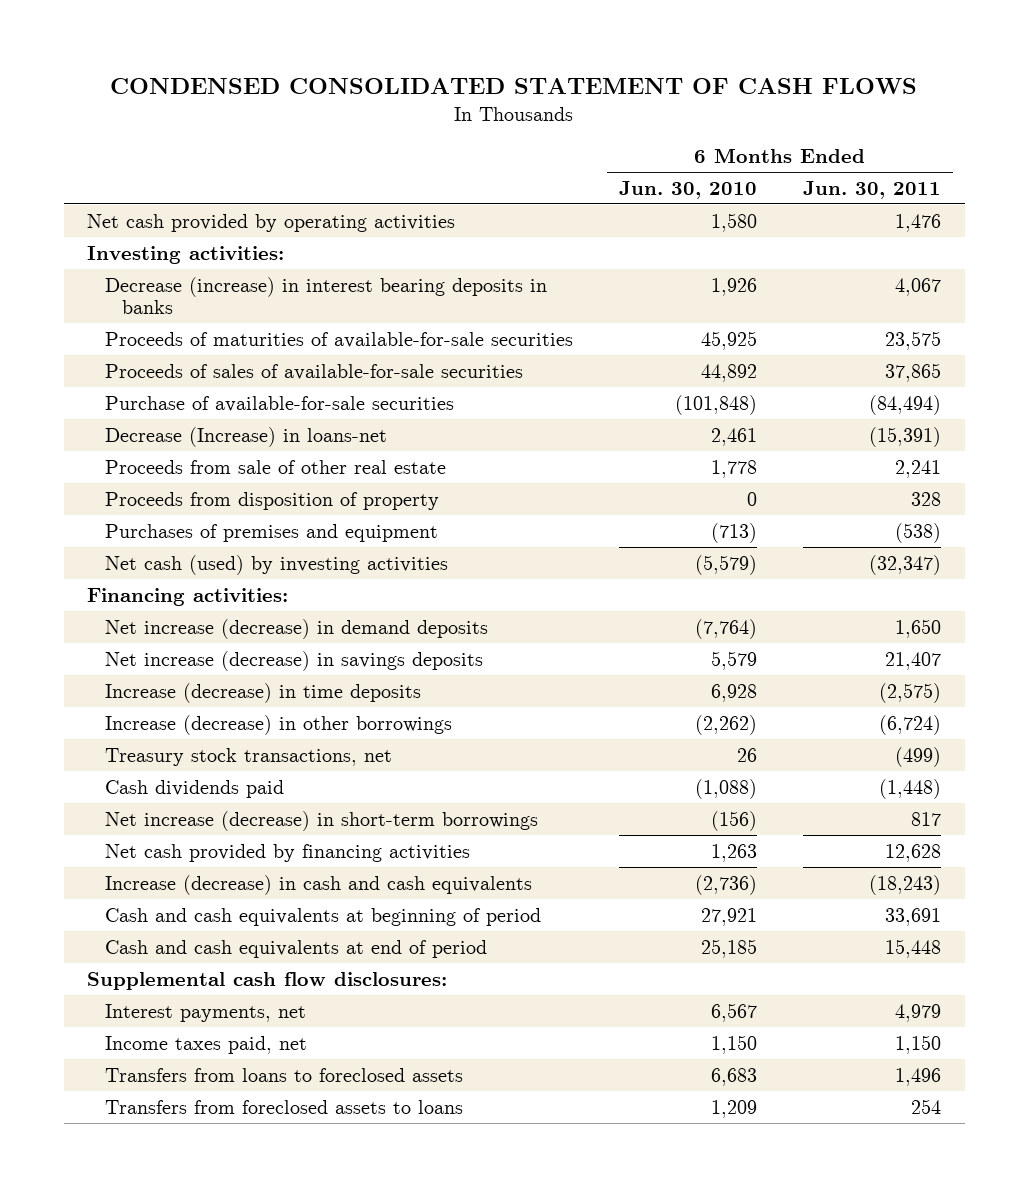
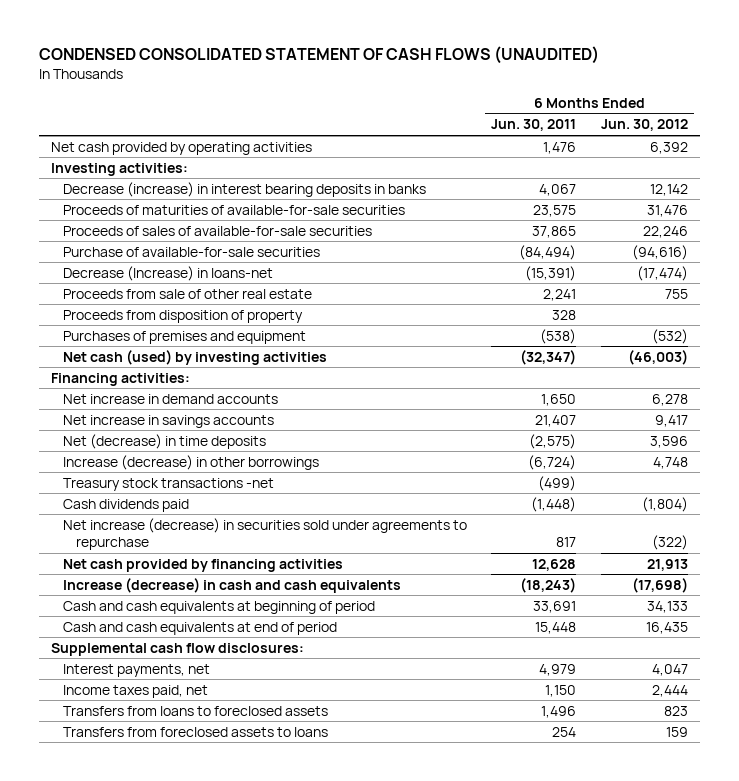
- CONDENSED CONSOLIDATED STATEMENT OF CASH FLOWS
+ CONDENSED CONSOLIDATED STATEMENT OF CASH FLOWS (UNAUDITED)
- | 6 Months Ended Jun. 30, 2010 | 6 Months Ended Jun. 30, 2011
+ | 6 Months Ended Jun. 30, 2011 | 6 Months Ended Jun. 30, 2012
- Net increase (decrease) in demand deposits | (7,764) | 1,650
- Net increase (decrease) in savings deposits | 5,579 | 21,407
- Increase (decrease) in time deposits | 6,928 | (2,575)
+ Net increase in demand accounts | 1,650 | 6,278
+ Net increase in savings accounts | 21,407 | 9,417
+ Net (decrease) in time deposits | (2,575) | 3,596
- Treasury stock transactions, net | 26 | (499)
+ Treasury stock transactions -net | (499) |
- Net increase (decrease) in short-term borrowings | (156) | 817
+ Net increase (decrease) in securities sold under agreements to repurchase | 817 | (322)

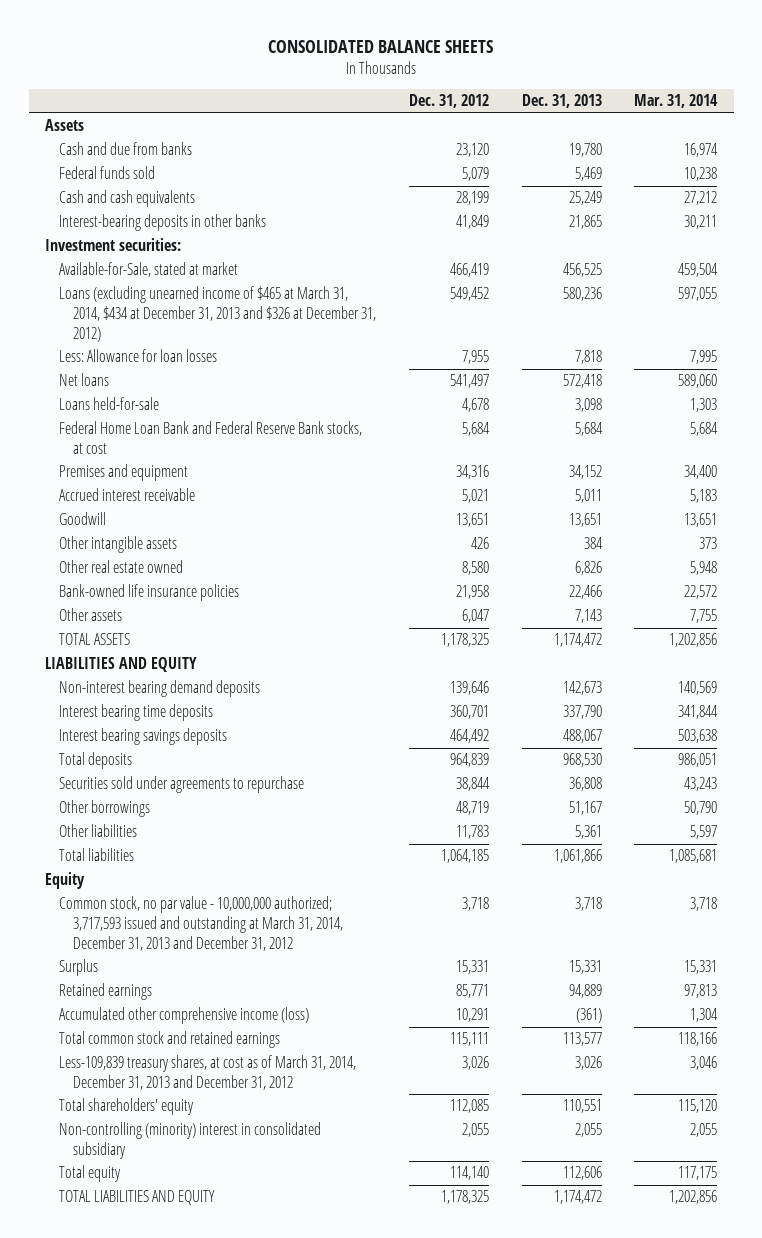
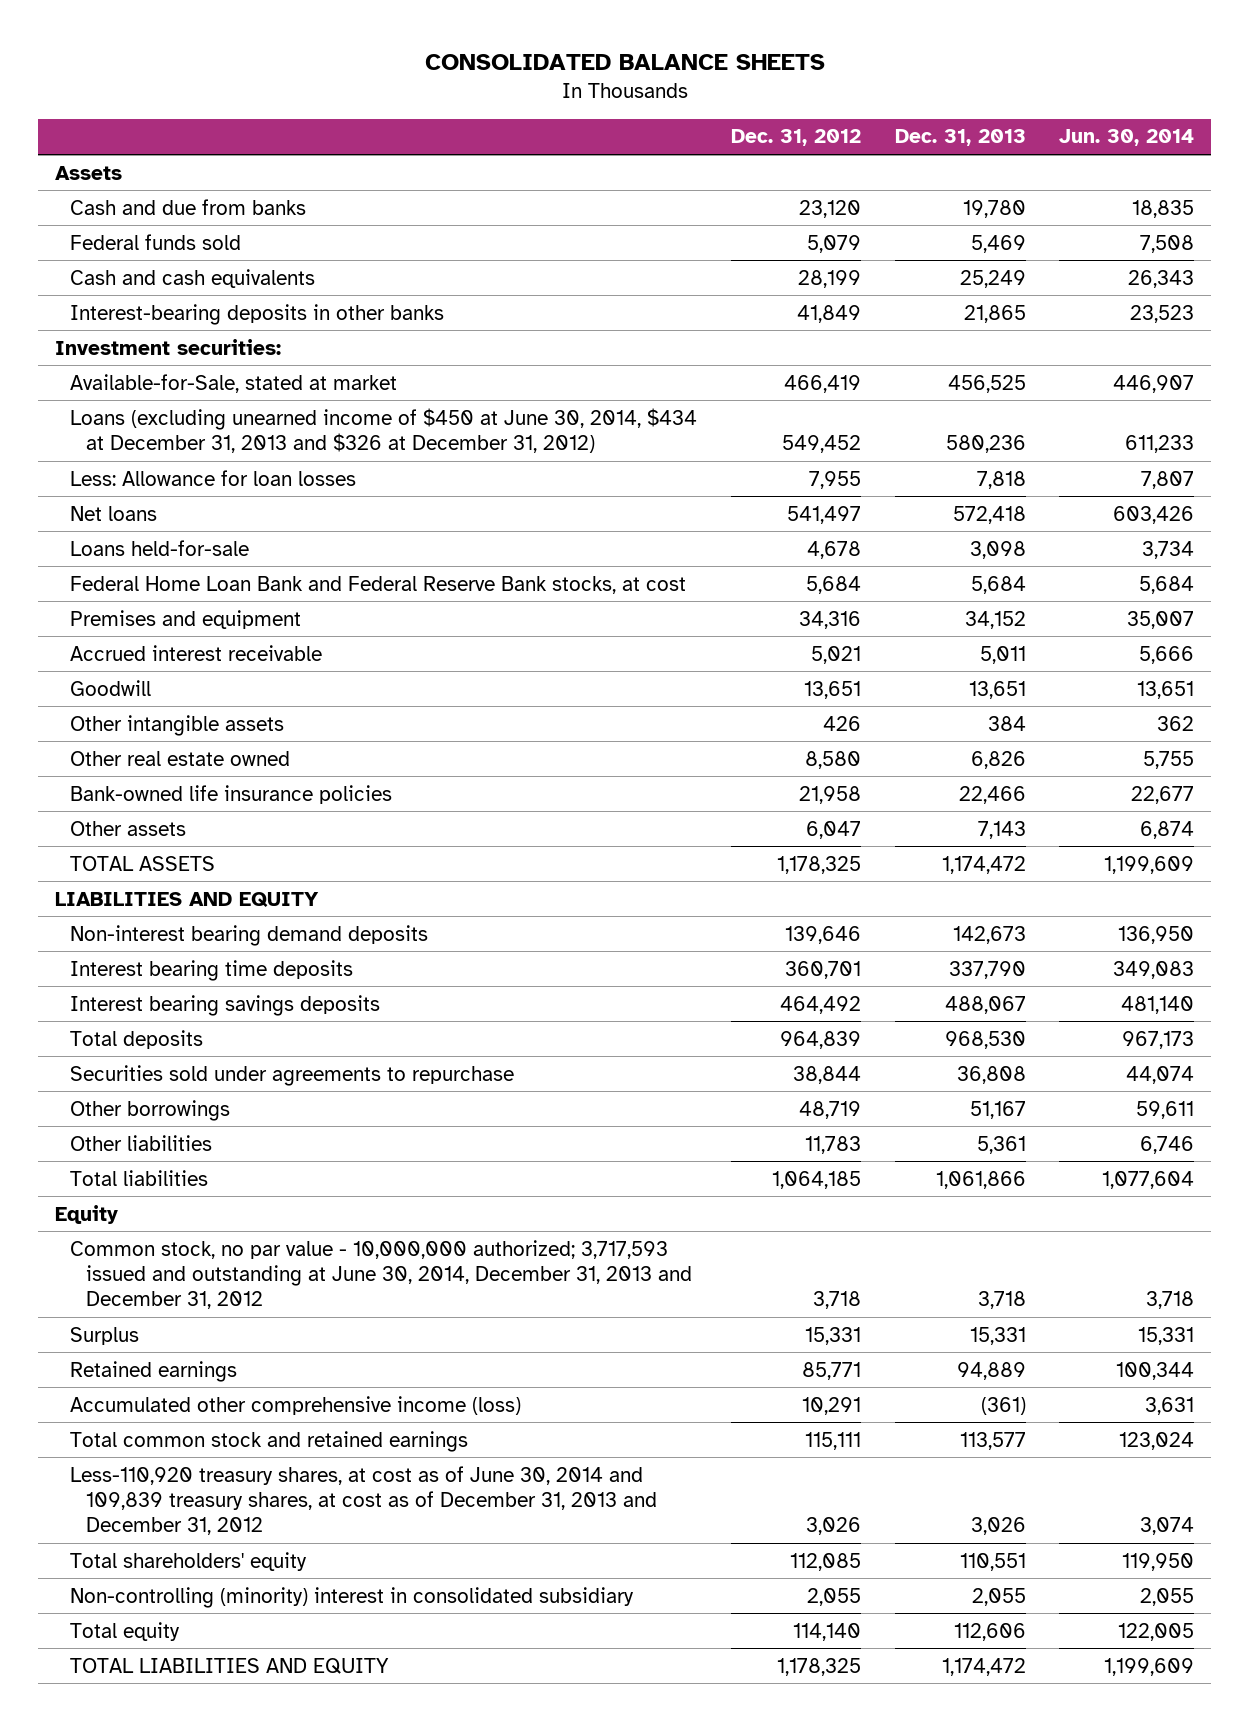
- | Dec. 31, 2012 | Dec. 31, 2013 | Mar. 31, 2014
+ | Dec. 31, 2012 | Dec. 31, 2013 | Jun. 30, 2014
- Loans (excluding unearned income of $465 at March 31, 2014, $434 at December 31, 2013 and $326 at December 31, 2012) | 549,452 | 580,236 | 597,055
+ Loans (excluding unearned income of $450 at June 30, 2014, $434 at December 31, 2013 and $326 at December 31, 2012) | 549,452 | 580,236 | 611,233
- Common stock, no par value - 10,000,000 authorized; 3,717,593 issued and outstanding at March 31, 2014, December 31, 2013 and December 31, 2012 | 3,718 | 3,718 | 3,718
+ Common stock, no par value - 10,000,000 authorized; 3,717,593 issued and outstanding at June 30, 2014, December 31, 2013 and December 31, 2012 | 3,718 | 3,718 | 3,718
- Less-109,839 treasury shares, at cost as of March 31, 2014, December 31, 2013 and December 31, 2012 | 3,026 | 3,026 | 3,046
+ Less-110,920 treasury shares, at cost as of June 30, 2014 and 109,839 treasury shares, at cost as of December 31, 2013 and December 31, 2012 | 3,026 | 3,026 | 3,074

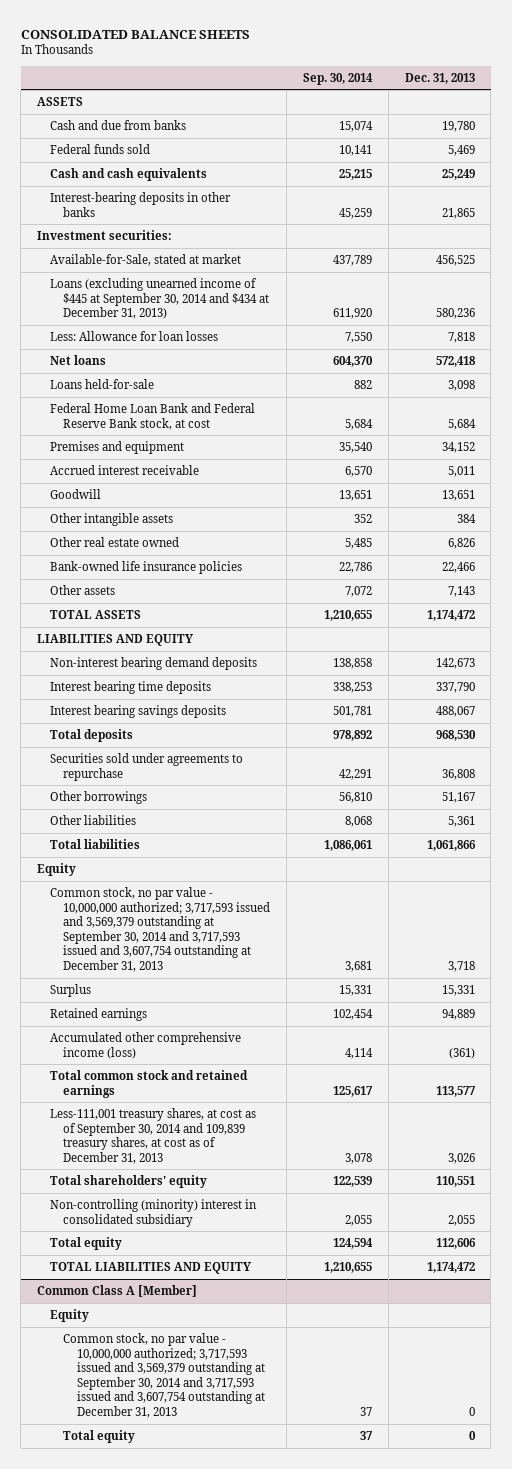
- | Dec. 31, 2012 | Dec. 31, 2013 | Jun. 30, 2014
+ | Sep. 30, 2014 | Dec. 31, 2013
- Assets
+ ASSETS
- Loans (excluding unearned income of $450 at June 30, 2014, $434 at December 31, 2013 and $326 at December 31, 2012) | 549,452 | 580,236 | 611,233
+ Loans (excluding unearned income of $445 at September 30, 2014 and $434 at December 31, 2013) | 611,920 | 580,236
- Federal Home Loan Bank and Federal Reserve Bank stocks, at cost | 5,684 | 5,684 | 5,684
+ Federal Home Loan Bank and Federal Reserve Bank stock, at cost | 5,684 | 5,684
- Common stock, no par value - 10,000,000 authorized; 3,717,593 issued and outstanding at June 30, 2014, December 31, 2013 and December 31, 2012 | 3,718 | 3,718 | 3,718
+ Common stock, no par value - 10,000,000 authorized; 3,717,593 issued and 3,569,379 outstanding at September 30, 2014 and 3,717,593 issued and 3,607,754 outstanding at December 31, 2013 | 3,681 | 3,718
- Less-110,920 treasury shares, at cost as of June 30, 2014 and 109,839 treasury shares, at cost as of December 31, 2013 and December 31, 2012 | 3,026 | 3,026 | 3,074
+ Less-111,001 treasury shares, at cost as of September 30, 2014 and 109,839 treasury shares, at cost as of December 31, 2013 | 3,078 | 3,026
+ Common Class A [Member]
+ Equity
+ Common stock, no par value - 10,000,000 authorized; 3,717,593 issued and 3,569,379 outstanding at September 30, 2014 and 3,717,593 issued and 3,607,754 outstanding at December 31, 2013 | 37 | 0
+ Total equity | 37 | 0

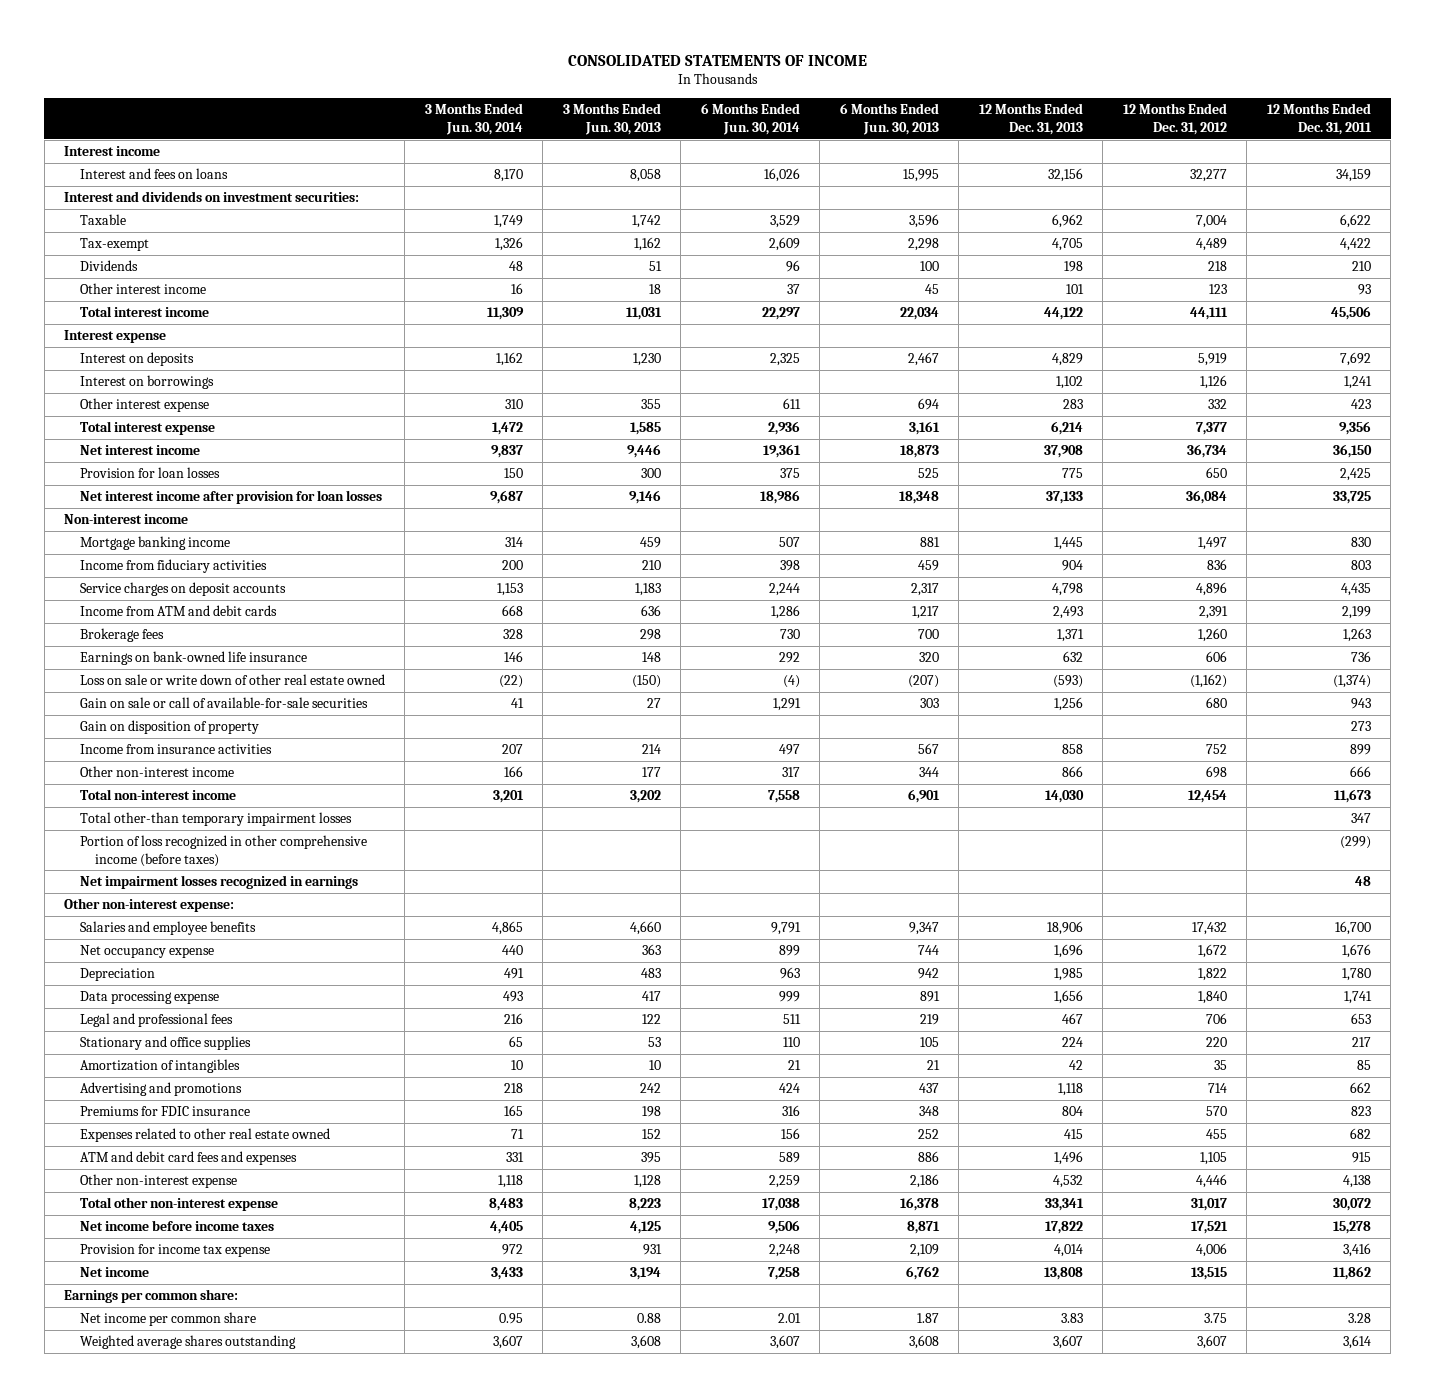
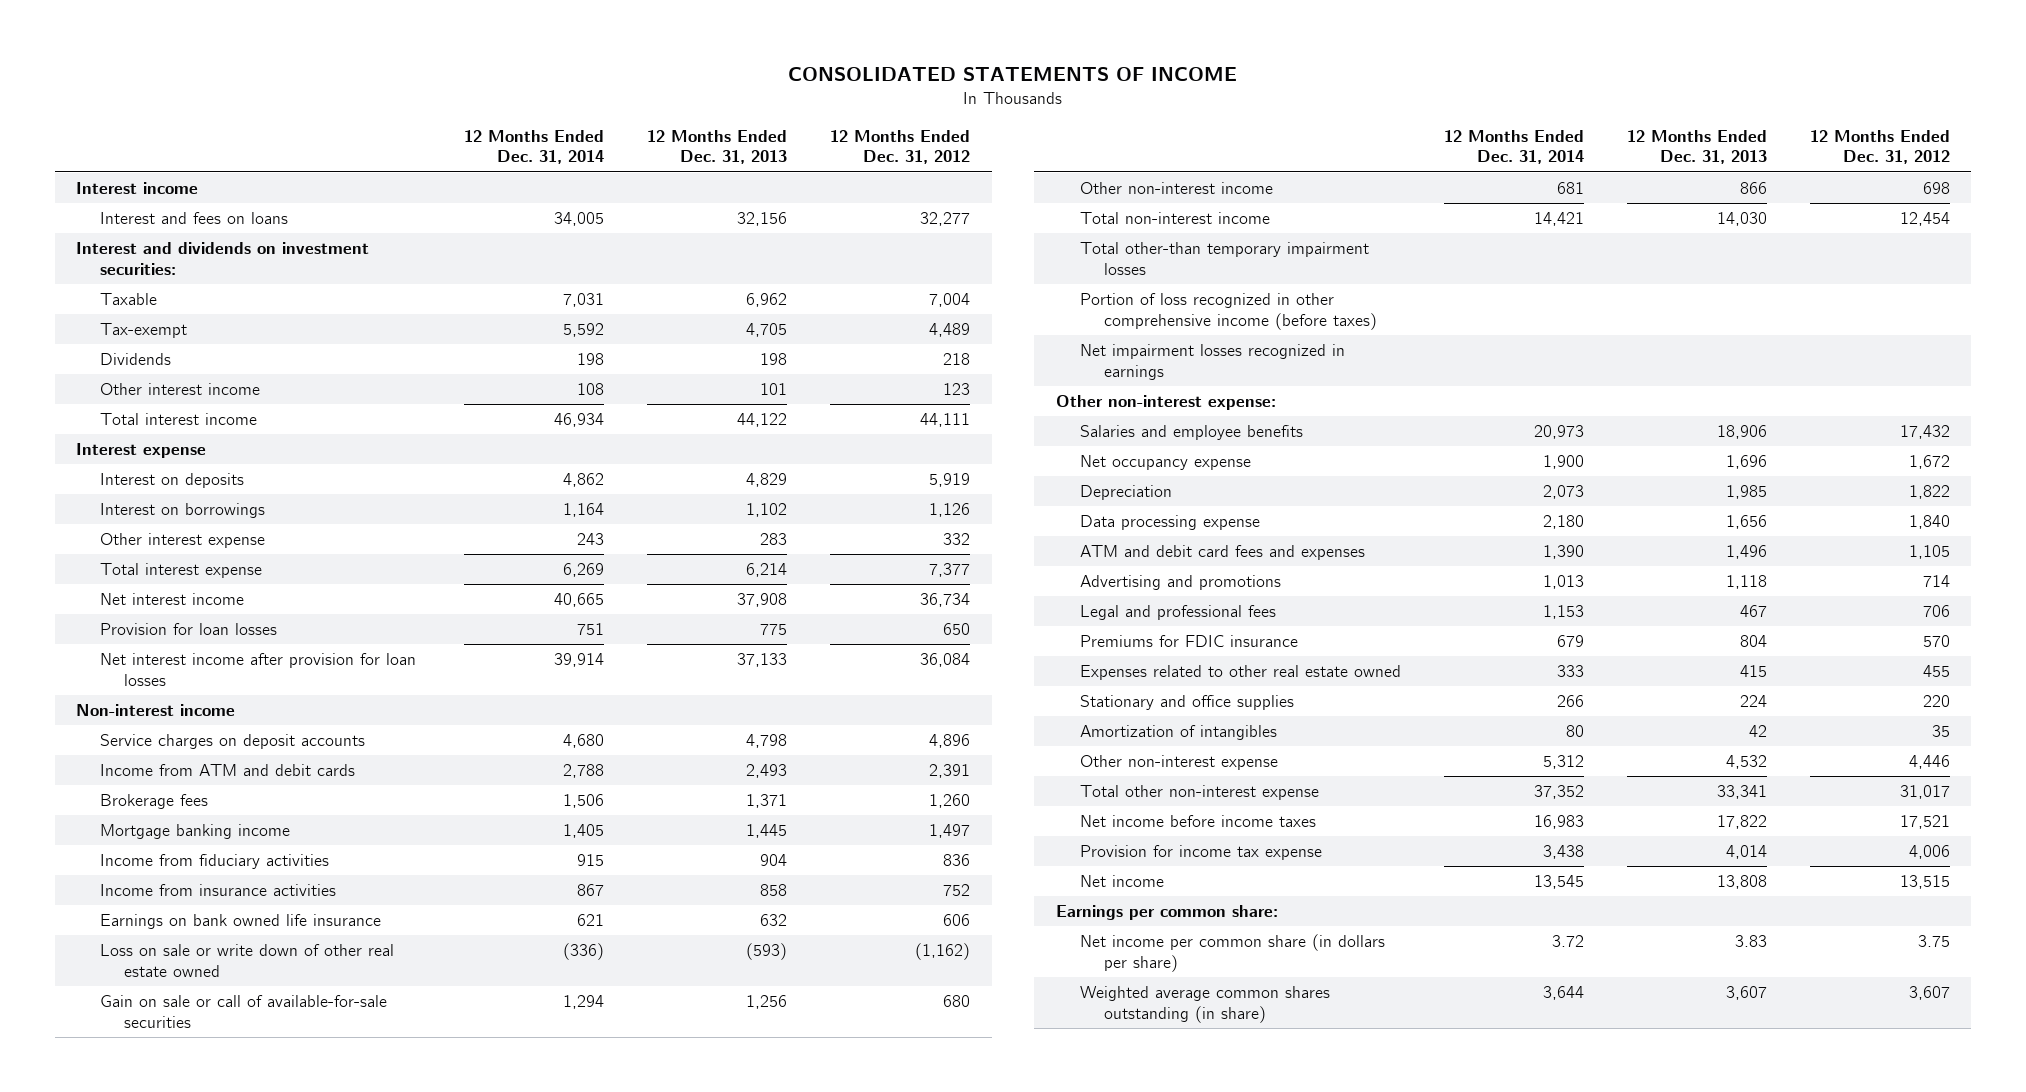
- | 3 Months Ended Jun. 30, 2014 | 3 Months Ended Jun. 30, 2013 | 6 Months Ended Jun. 30, 2014 | 6 Months Ended Jun. 30, 2013 | 12 Months Ended Dec. 31, 2013 | 12 Months Ended Dec. 31, 2012 | 12 Months Ended Dec. 31, 2011
+ | 12 Months Ended Dec. 31, 2014 | 12 Months Ended Dec. 31, 2013 | 12 Months Ended Dec. 31, 2012
- Earnings on bank-owned life insurance | 146 | 148 | 292 | 320 | 632 | 606 | 736
moved down: Mortgage banking income | 1,405 | 1,445 | 1,497
moved down: Income from fiduciary activities | 915 | 904 | 836
moved up: Income from insurance activities | 867 | 858 | 752
+ Earnings on bank owned life insurance | 621 | 632 | 606
- Gain on disposition of property | | | | | | | 273
moved up: ATM and debit card fees and expenses | 1,390 | 1,496 | 1,105
moved down: Legal and professional fees | 1,153 | 467 | 706
moved down: Stationary and office supplies | 266 | 224 | 220
moved down: Amortization of intangibles | 80 | 42 | 35
- Net income per common share | 0.95 | 0.88 | 2.01 | 1.87 | 3.83 | 3.75 | 3.28
- Weighted average shares outstanding | 3,607 | 3,608 | 3,607 | 3,608 | 3,607 | 3,607 | 3,614
+ Net income per common share (in dollars per share) | 3.72 | 3.83 | 3.75
+ Weighted average common shares outstanding (in share) | 3,644 | 3,607 | 3,607

